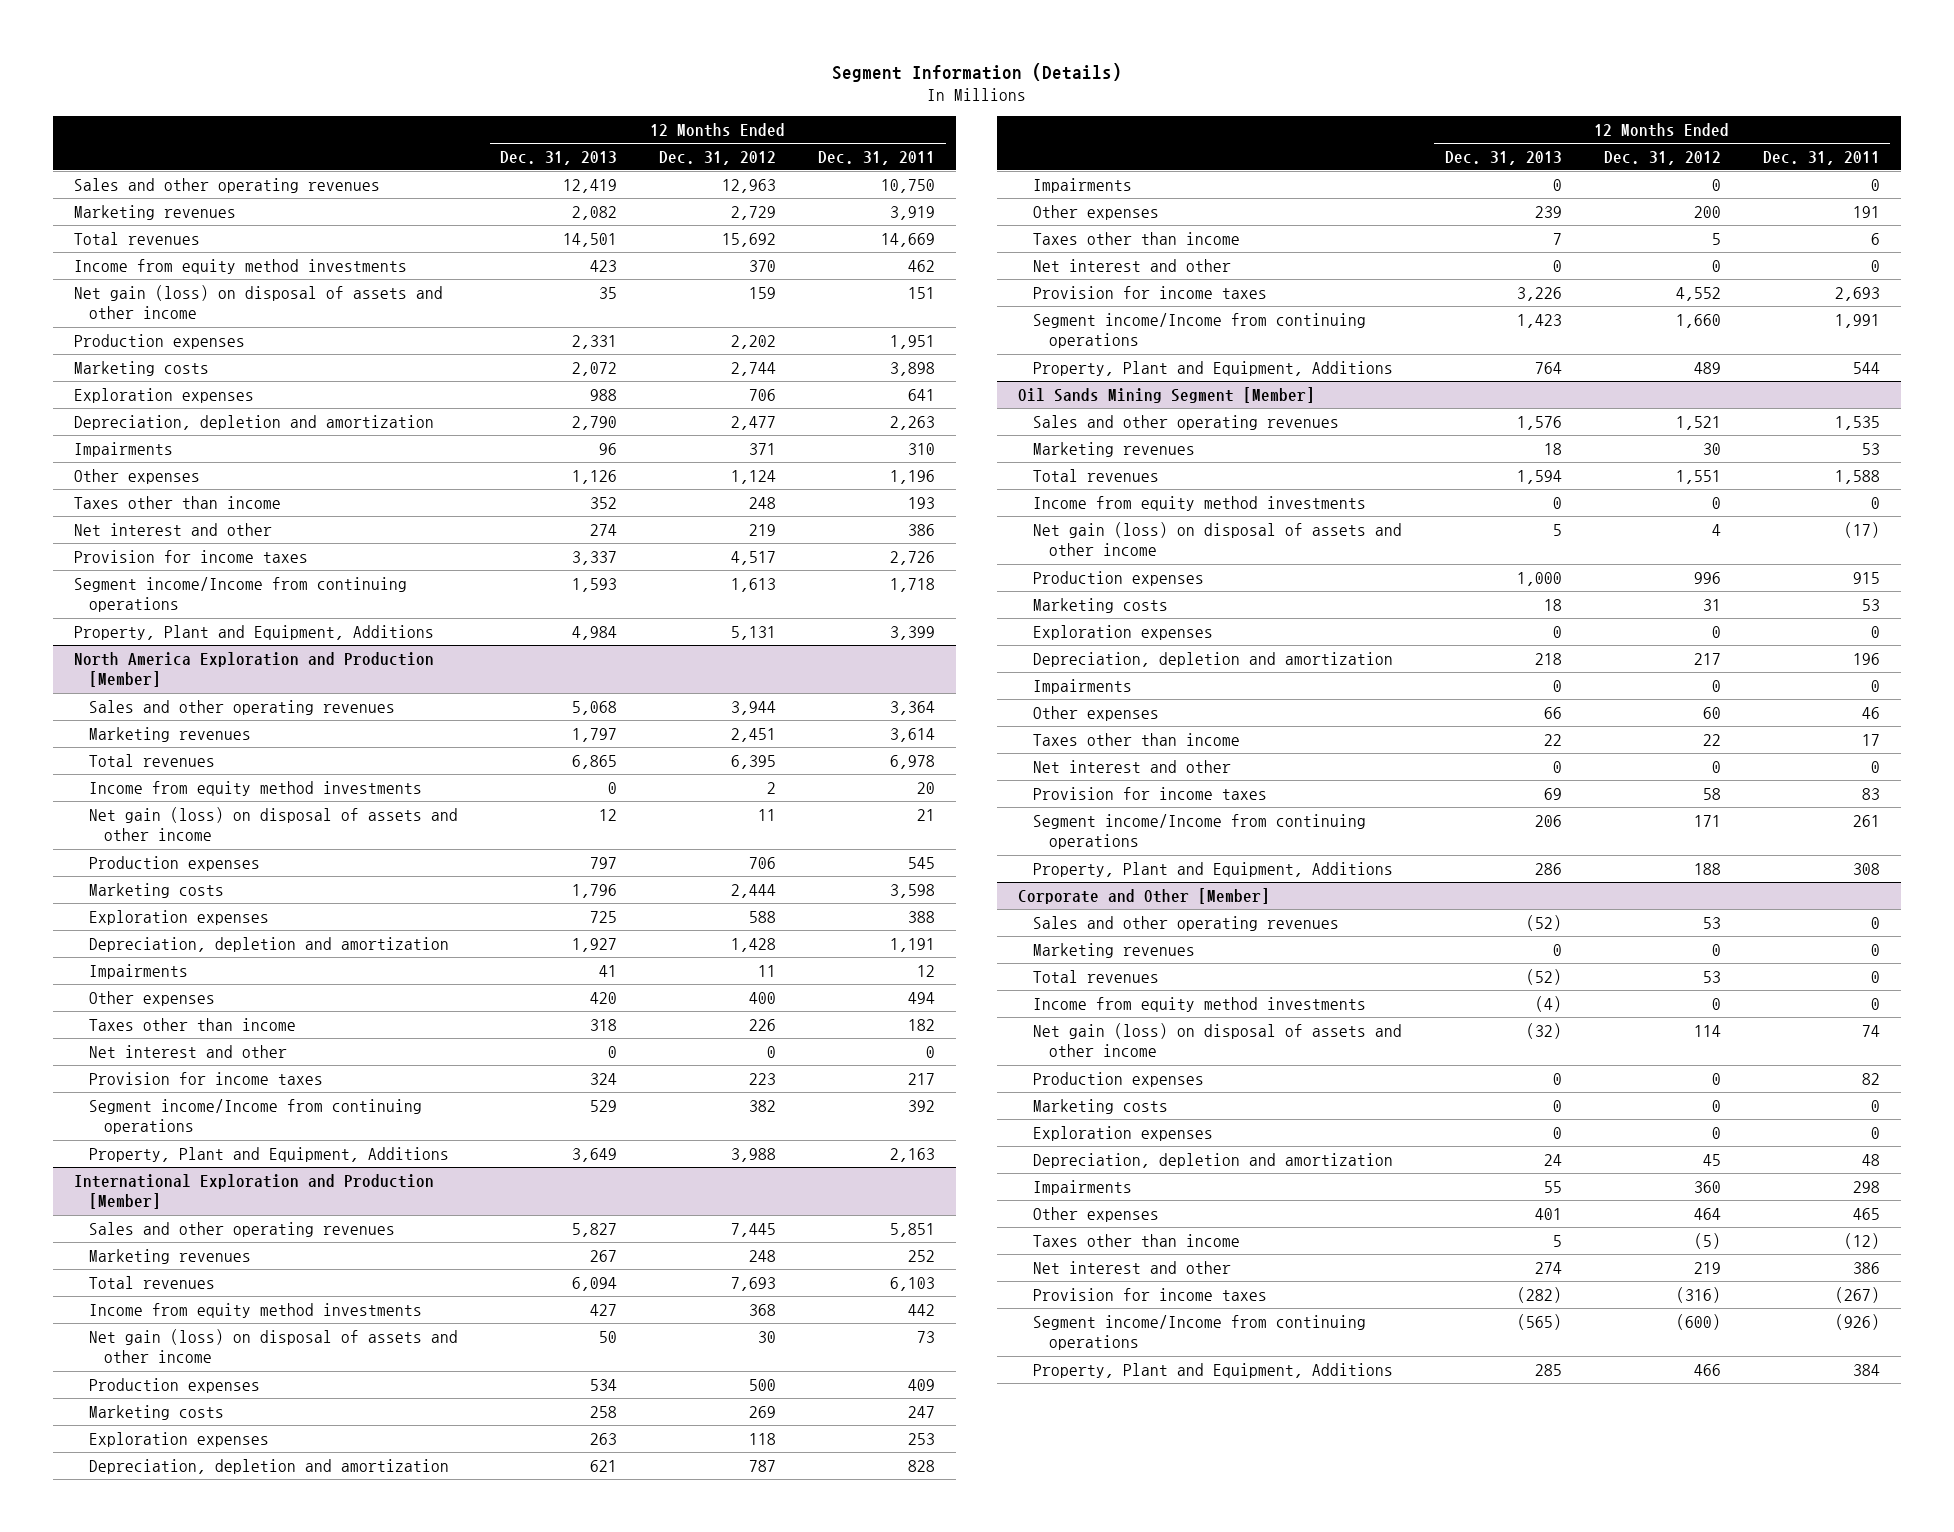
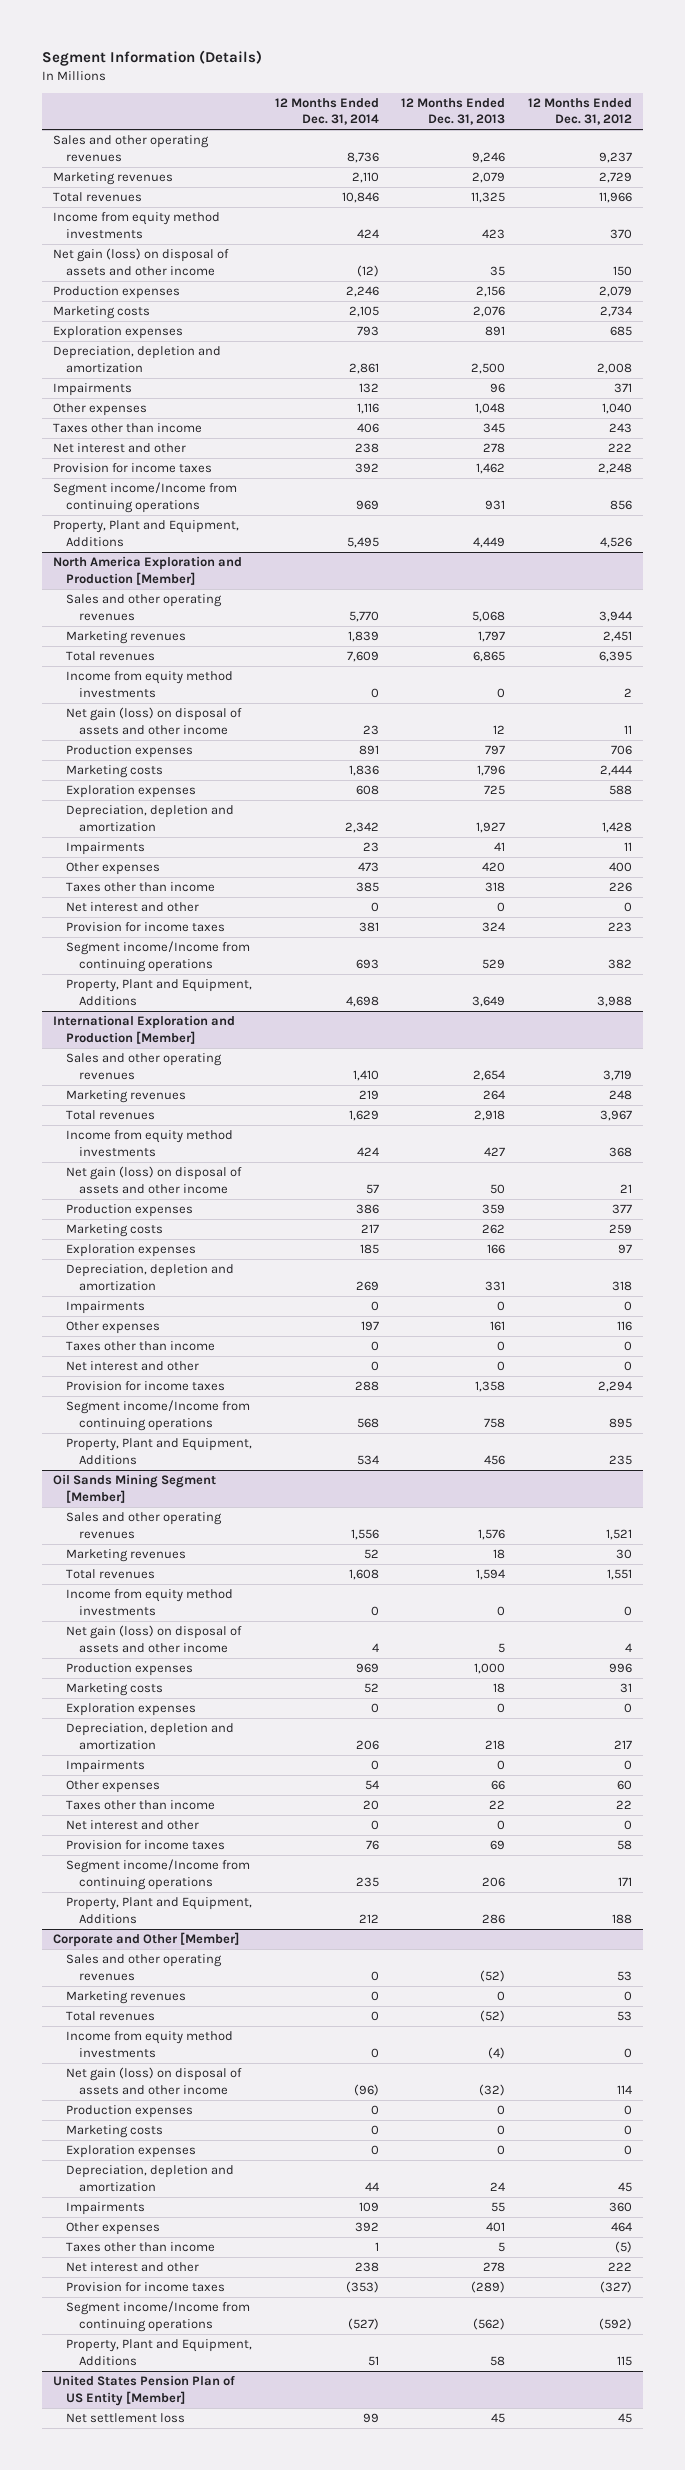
- | 12 Months Ended Dec. 31, 2013 | 12 Months Ended Dec. 31, 2012 | 12 Months Ended Dec. 31, 2011
+ | 12 Months Ended Dec. 31, 2014 | 12 Months Ended Dec. 31, 2013 | 12 Months Ended Dec. 31, 2012
- Sales and other operating revenues | 12,419 | 12,963 | 10,750
- Marketing revenues | 2,082 | 2,729 | 3,919
- Total revenues | 14,501 | 15,692 | 14,669
+ Sales and other operating revenues | 8,736 | 9,246 | 9,237
+ Marketing revenues | 2,110 | 2,079 | 2,729
+ Total revenues | 10,846 | 11,325 | 11,966
- Net gain (loss) on disposal of assets and other income | 35 | 159 | 151
- Production expenses | 2,331 | 2,202 | 1,951
- Marketing costs | 2,072 | 2,744 | 3,898
- Exploration expenses | 988 | 706 | 641
- Depreciation, depletion and amortization | 2,790 | 2,477 | 2,263
+ Net gain (loss) on disposal of assets and other income | (12) | 35 | 150
+ Production expenses | 2,246 | 2,156 | 2,079
+ Marketing costs | 2,105 | 2,076 | 2,734
+ Exploration expenses | 793 | 891 | 685
+ Depreciation, depletion and amortization | 2,861 | 2,500 | 2,008
- Other expenses | 1,126 | 1,124 | 1,196
- Taxes other than income | 352 | 248 | 193
- Net interest and other | 274 | 219 | 386
- Provision for income taxes | 3,337 | 4,517 | 2,726
- Segment income/Income from continuing operations | 1,593 | 1,613 | 1,718
- Property, Plant and Equipment, Additions | 4,984 | 5,131 | 3,399
+ Other expenses | 1,116 | 1,048 | 1,040
+ Taxes other than income | 406 | 345 | 243
+ Net interest and other | 238 | 278 | 222
+ Provision for income taxes | 392 | 1,462 | 2,248
+ Segment income/Income from continuing operations | 969 | 931 | 856
+ Property, Plant and Equipment, Additions | 5,495 | 4,449 | 4,526
@ International Exploration and Production [Member]
- Sales and other operating revenues | 5,827 | 7,445 | 5,851
- Marketing revenues | 267 | 248 | 252
- Total revenues | 6,094 | 7,693 | 6,103
+ Sales and other operating revenues | 1,410 | 2,654 | 3,719
+ Marketing revenues | 219 | 264 | 248
+ Total revenues | 1,629 | 2,918 | 3,967
- Net gain (loss) on disposal of assets and other income | 50 | 30 | 73
- Production expenses | 534 | 500 | 409
- Marketing costs | 258 | 269 | 247
- Exploration expenses | 263 | 118 | 253
- Depreciation, depletion and amortization | 621 | 787 | 828
+ Net gain (loss) on disposal of assets and other income | 57 | 50 | 21
+ Production expenses | 386 | 359 | 377
+ Marketing costs | 217 | 262 | 259
+ Exploration expenses | 185 | 166 | 97
+ Depreciation, depletion and amortization | 269 | 331 | 318
- Other expenses | 239 | 200 | 191
- Taxes other than income | 7 | 5 | 6
+ Other expenses | 197 | 161 | 116
+ Taxes other than income | 0 | 0 | 0
- Provision for income taxes | 3,226 | 4,552 | 2,693
- Segment income/Income from continuing operations | 1,423 | 1,660 | 1,991
- Property, Plant and Equipment, Additions | 764 | 489 | 544
+ Provision for income taxes | 288 | 1,358 | 2,294
+ Segment income/Income from continuing operations | 568 | 758 | 895
+ Property, Plant and Equipment, Additions | 534 | 456 | 235
@ Corporate and Other [Member]
- Net interest and other | 274 | 219 | 386
- Provision for income taxes | (282) | (316) | (267)
- Segment income/Income from continuing operations | (565) | (600) | (926)
- Property, Plant and Equipment, Additions | 285 | 466 | 384
+ Net interest and other | 238 | 278 | 222
+ Provision for income taxes | (353) | (289) | (327)
+ Segment income/Income from continuing operations | (527) | (562) | (592)
+ Property, Plant and Equipment, Additions | 51 | 58 | 115
+ United States Pension Plan of US Entity [Member]
+ Net settlement loss | 99 | 45 | 45

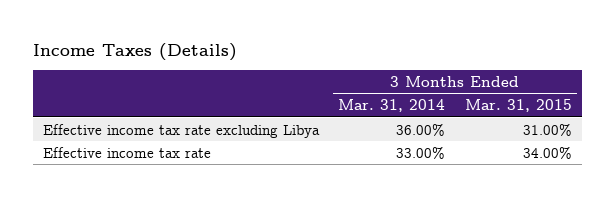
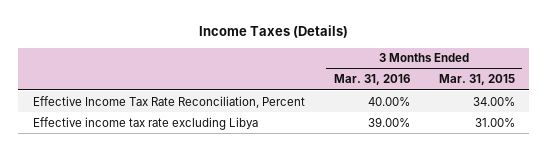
- | 3 Months Ended Mar. 31, 2014 | 3 Months Ended Mar. 31, 2015
+ | 3 Months Ended Mar. 31, 2016 | 3 Months Ended Mar. 31, 2015
+ Effective Income Tax Rate Reconciliation, Percent | 40.00% | 34.00%
- Effective income tax rate | 33.00% | 34.00%

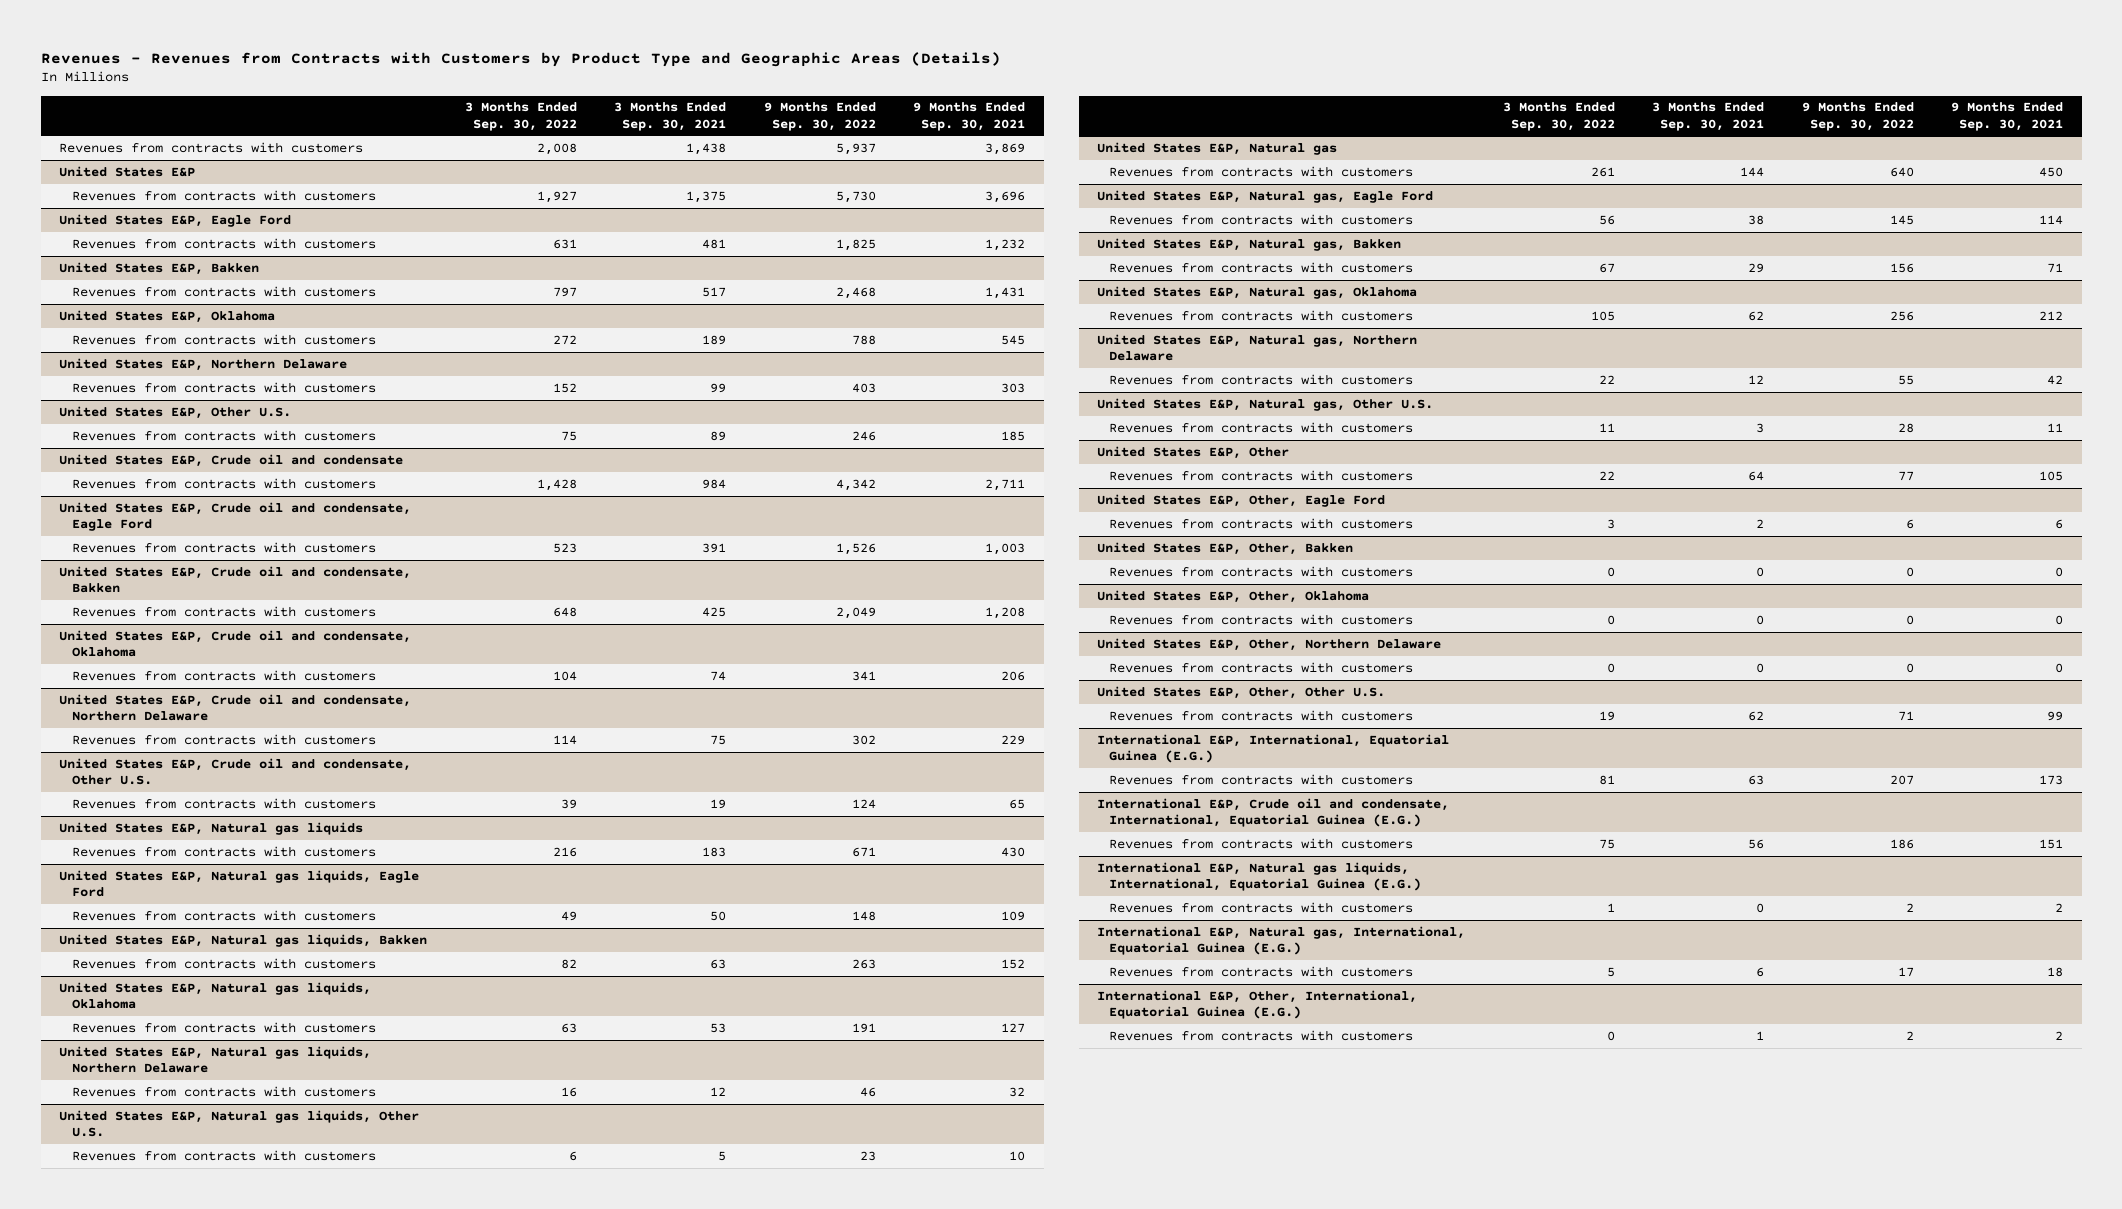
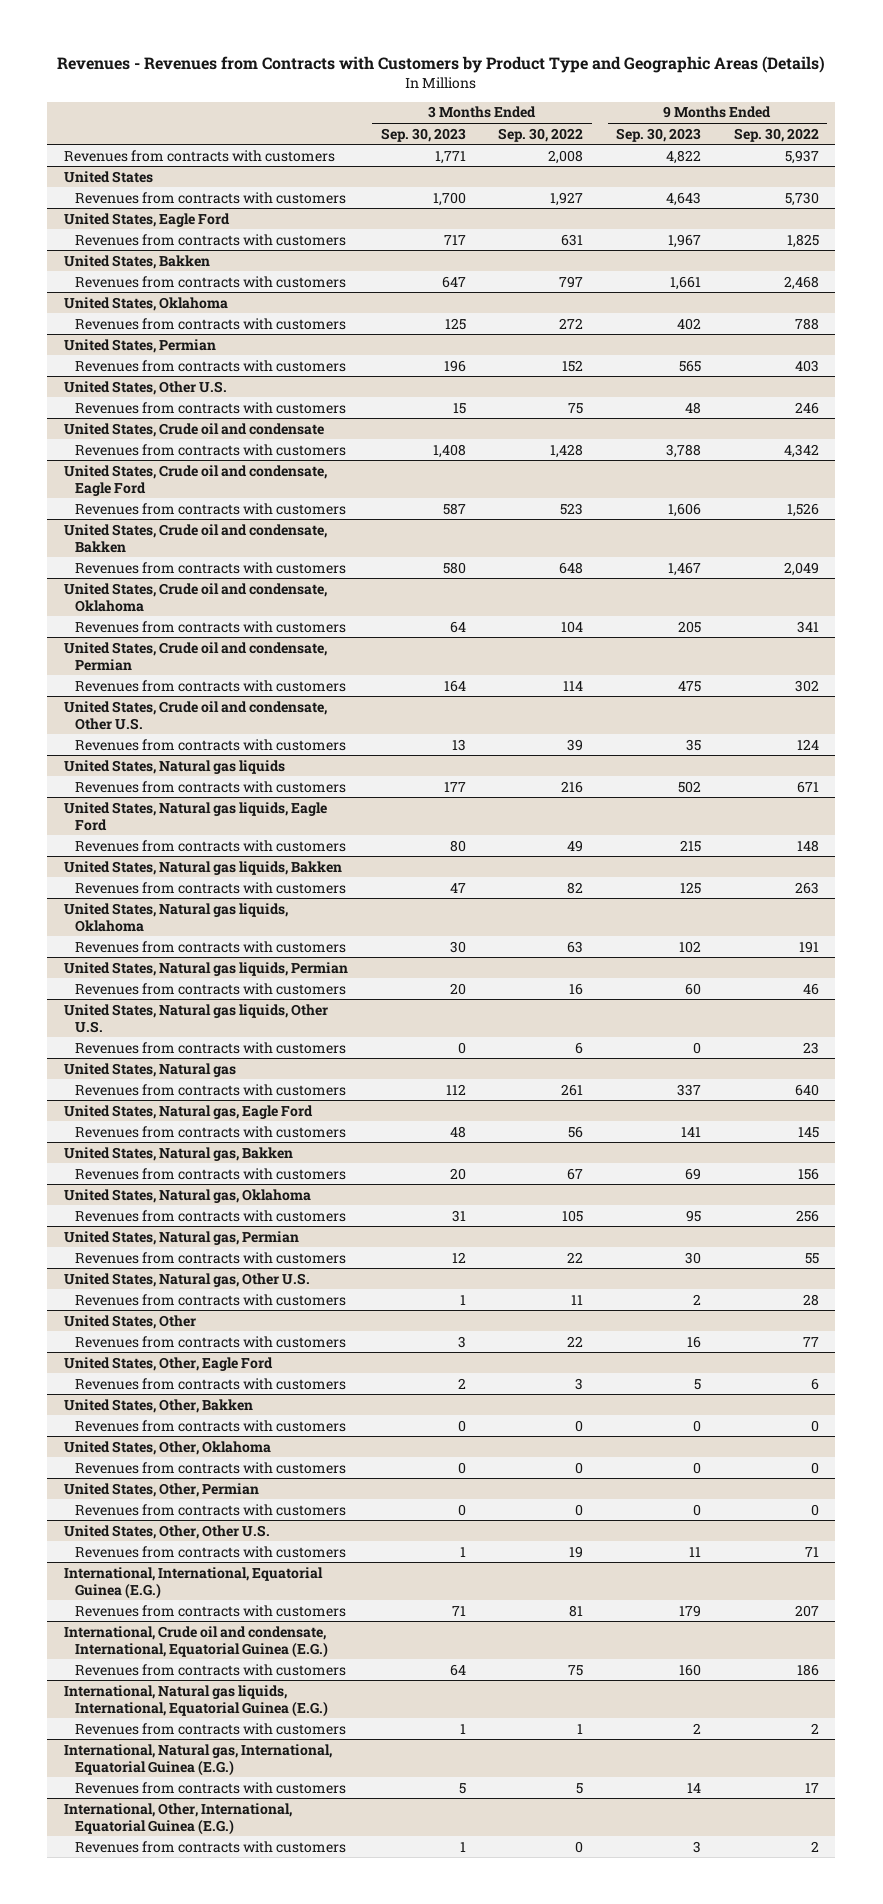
- | 3 Months Ended Sep. 30, 2022 | 3 Months Ended Sep. 30, 2021 | 9 Months Ended Sep. 30, 2022 | 9 Months Ended Sep. 30, 2021
+ | 3 Months Ended Sep. 30, 2023 | 3 Months Ended Sep. 30, 2022 | 9 Months Ended Sep. 30, 2023 | 9 Months Ended Sep. 30, 2022
- United States E&P
+ United States
- United States E&P, Eagle Ford
+ United States, Eagle Ford
- United States E&P, Bakken
+ United States, Bakken
- United States E&P, Oklahoma
+ United States, Oklahoma
- United States E&P, Northern Delaware
+ United States, Permian
- United States E&P, Other U.S.
+ United States, Other U.S.
- United States E&P, Crude oil and condensate
+ United States, Crude oil and condensate
- United States E&P, Crude oil and condensate, Eagle Ford
+ United States, Crude oil and condensate, Eagle Ford
- United States E&P, Crude oil and condensate, Bakken
+ United States, Crude oil and condensate, Bakken
- United States E&P, Crude oil and condensate, Oklahoma
+ United States, Crude oil and condensate, Oklahoma
- United States E&P, Crude oil and condensate, Northern Delaware
+ United States, Crude oil and condensate, Permian
- United States E&P, Crude oil and condensate, Other U.S.
+ United States, Crude oil and condensate, Other U.S.
- United States E&P, Natural gas liquids
+ United States, Natural gas liquids
- United States E&P, Natural gas liquids, Eagle Ford
+ United States, Natural gas liquids, Eagle Ford
- United States E&P, Natural gas liquids, Bakken
+ United States, Natural gas liquids, Bakken
- United States E&P, Natural gas liquids, Oklahoma
+ United States, Natural gas liquids, Oklahoma
- United States E&P, Natural gas liquids, Northern Delaware
+ United States, Natural gas liquids, Permian
- United States E&P, Natural gas liquids, Other U.S.
+ United States, Natural gas liquids, Other U.S.
- United States E&P, Natural gas
+ United States, Natural gas
- United States E&P, Natural gas, Eagle Ford
+ United States, Natural gas, Eagle Ford
- United States E&P, Natural gas, Bakken
+ United States, Natural gas, Bakken
- United States E&P, Natural gas, Oklahoma
+ United States, Natural gas, Oklahoma
- United States E&P, Natural gas, Northern Delaware
+ United States, Natural gas, Permian
- United States E&P, Natural gas, Other U.S.
+ United States, Natural gas, Other U.S.
- United States E&P, Other
+ United States, Other
- United States E&P, Other, Eagle Ford
+ United States, Other, Eagle Ford
- United States E&P, Other, Bakken
+ United States, Other, Bakken
- United States E&P, Other, Oklahoma
+ United States, Other, Oklahoma
- United States E&P, Other, Northern Delaware
+ United States, Other, Permian
- United States E&P, Other, Other U.S.
+ United States, Other, Other U.S.
- International E&P, International, Equatorial Guinea (E.G.)
+ International, International, Equatorial Guinea (E.G.)
- International E&P, Crude oil and condensate, International, Equatorial Guinea (E.G.)
+ International, Crude oil and condensate, International, Equatorial Guinea (E.G.)
- International E&P, Natural gas liquids, International, Equatorial Guinea (E.G.)
+ International, Natural gas liquids, International, Equatorial Guinea (E.G.)
- International E&P, Natural gas, International, Equatorial Guinea (E.G.)
+ International, Natural gas, International, Equatorial Guinea (E.G.)
- International E&P, Other, International, Equatorial Guinea (E.G.)
+ International, Other, International, Equatorial Guinea (E.G.)

